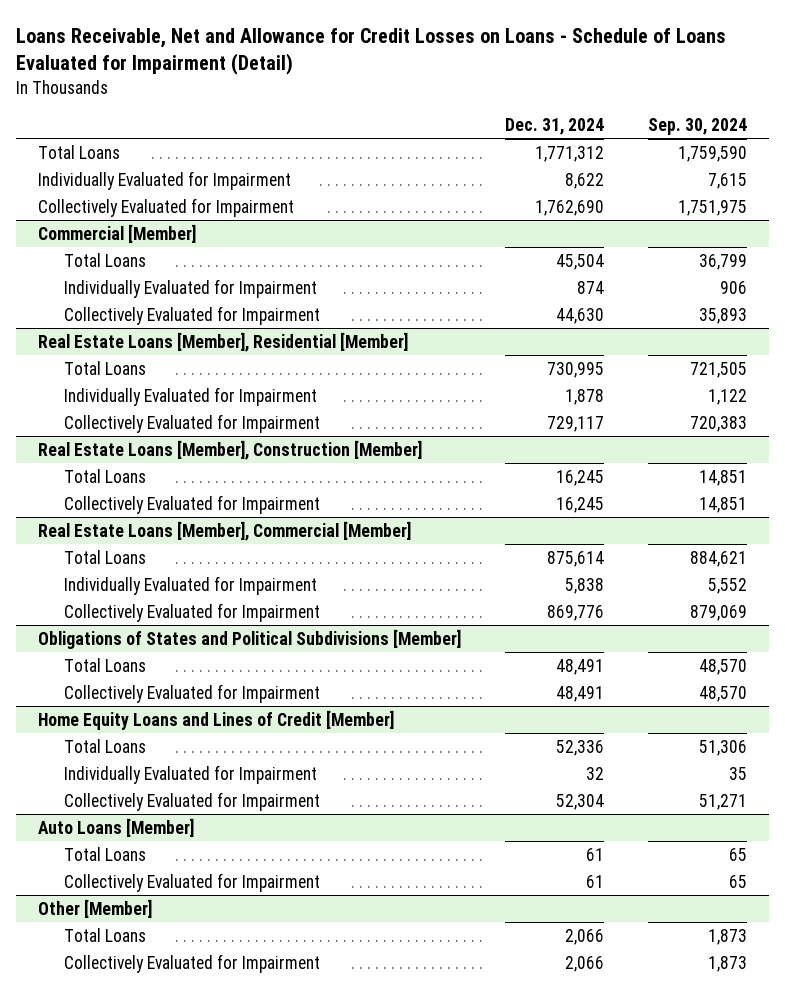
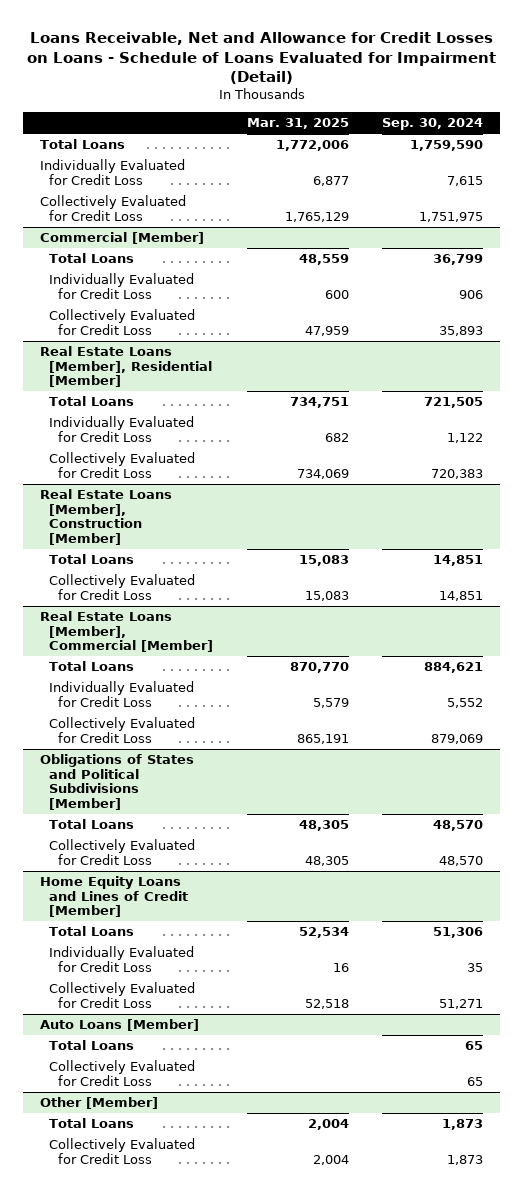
- | Dec. 31, 2024 | Sep. 30, 2024
+ | Mar. 31, 2025 | Sep. 30, 2024
- Individually Evaluated for Impairment | 8,622 | 7,615
- Collectively Evaluated for Impairment | 1,762,690 | 1,751,975
+ Individually Evaluated for Credit Loss | 6,877 | 7,615
+ Collectively Evaluated for Credit Loss | 1,765,129 | 1,751,975
@ Commercial [Member]
- Individually Evaluated for Impairment | 874 | 906
- Collectively Evaluated for Impairment | 44,630 | 35,893
+ Individually Evaluated for Credit Loss | 600 | 906
+ Collectively Evaluated for Credit Loss | 47,959 | 35,893
@ Real Estate Loans [Member], Residential [Member]
- Individually Evaluated for Impairment | 1,878 | 1,122
- Collectively Evaluated for Impairment | 729,117 | 720,383
+ Individually Evaluated for Credit Loss | 682 | 1,122
+ Collectively Evaluated for Credit Loss | 734,069 | 720,383
@ Real Estate Loans [Member], Construction [Member]
- Collectively Evaluated for Impairment | 16,245 | 14,851
+ Collectively Evaluated for Credit Loss | 15,083 | 14,851
@ Real Estate Loans [Member], Commercial [Member]
- Individually Evaluated for Impairment | 5,838 | 5,552
- Collectively Evaluated for Impairment | 869,776 | 879,069
+ Individually Evaluated for Credit Loss | 5,579 | 5,552
+ Collectively Evaluated for Credit Loss | 865,191 | 879,069
@ Obligations of States and Political Subdivisions [Member]
- Collectively Evaluated for Impairment | 48,491 | 48,570
+ Collectively Evaluated for Credit Loss | 48,305 | 48,570
@ Home Equity Loans and Lines of Credit [Member]
- Individually Evaluated for Impairment | 32 | 35
- Collectively Evaluated for Impairment | 52,304 | 51,271
+ Individually Evaluated for Credit Loss | 16 | 35
+ Collectively Evaluated for Credit Loss | 52,518 | 51,271
@ Auto Loans [Member]
- Collectively Evaluated for Impairment | 61 | 65
+ Collectively Evaluated for Credit Loss | | 65
@ Other [Member]
- Collectively Evaluated for Impairment | 2,066 | 1,873
+ Collectively Evaluated for Credit Loss | 2,004 | 1,873

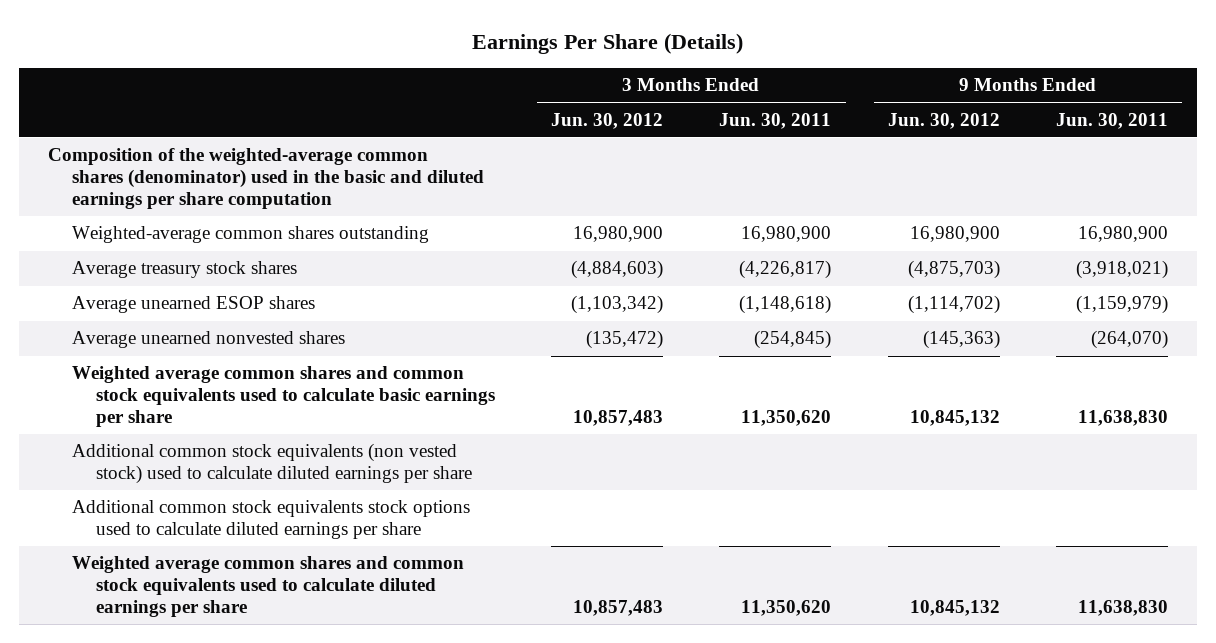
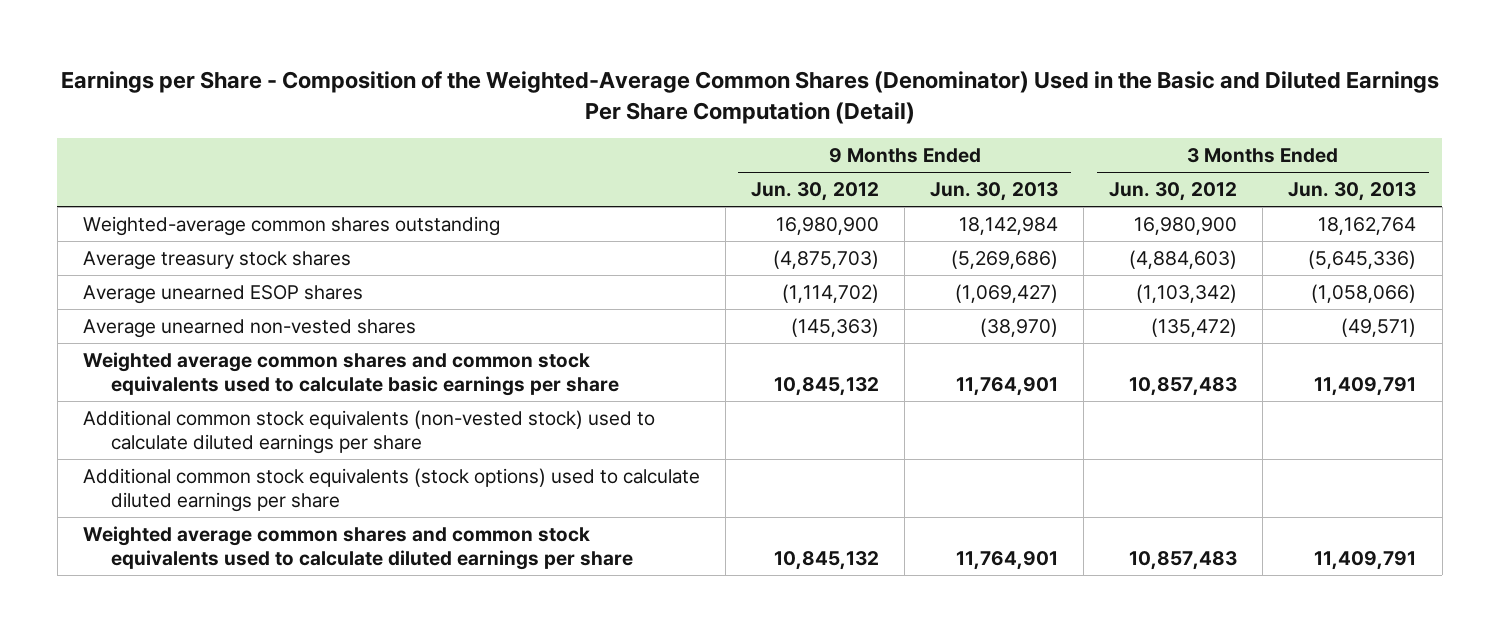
- Earnings Per Share (Details)
+ Earnings per Share - Composition of the Weighted-Average Common Shares (Denominator) Used in the Basic and Diluted Earnings Per Share Computation (Detail)
- | 3 Months Ended Jun. 30, 2012 | 3 Months Ended Jun. 30, 2011 | 9 Months Ended Jun. 30, 2012 | 9 Months Ended Jun. 30, 2011
+ | 9 Months Ended Jun. 30, 2012 | 9 Months Ended Jun. 30, 2013 | 3 Months Ended Jun. 30, 2012 | 3 Months Ended Jun. 30, 2013
- Composition of the weighted-average common shares (denominator) used in the basic and diluted earnings per share computation
- Average unearned nonvested shares | (135,472) | (254,845) | (145,363) | (264,070)
+ Average unearned non-vested shares | (145,363) | (38,970) | (135,472) | (49,571)
- Additional common stock equivalents (non vested stock) used to calculate diluted earnings per share
- Additional common stock equivalents stock options used to calculate diluted earnings per share
+ Additional common stock equivalents (non-vested stock) used to calculate diluted earnings per share
+ Additional common stock equivalents (stock options) used to calculate diluted earnings per share

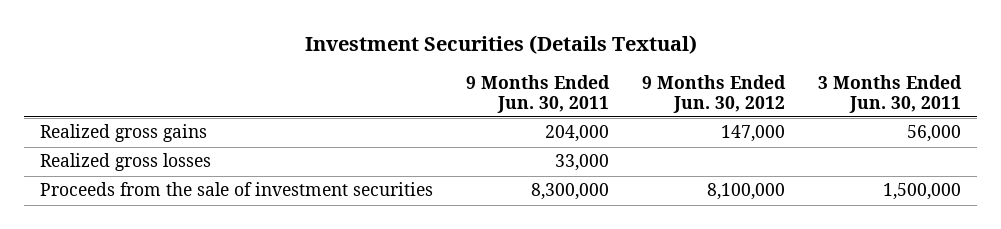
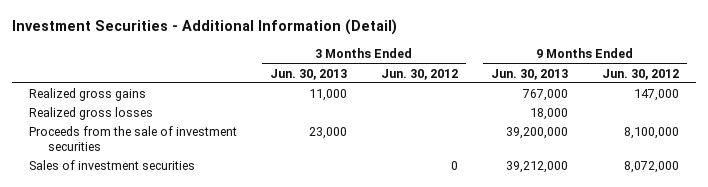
- Investment Securities (Details Textual)
+ Investment Securities - Additional Information (Detail)
- | 9 Months Ended Jun. 30, 2011 | 9 Months Ended Jun. 30, 2012 | 3 Months Ended Jun. 30, 2011
+ | 3 Months Ended Jun. 30, 2013 | 3 Months Ended Jun. 30, 2012 | 9 Months Ended Jun. 30, 2013 | 9 Months Ended Jun. 30, 2012
+ Sales of investment securities | | 0 | 39,212,000 | 8,072,000

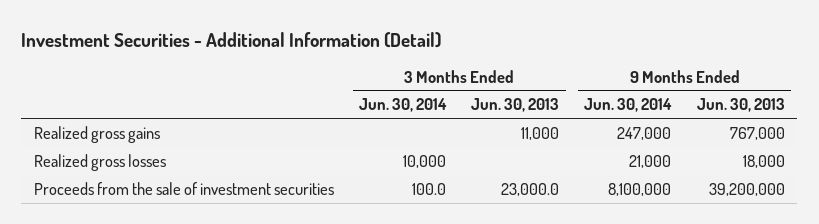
- | 3 Months Ended Jun. 30, 2013 | 3 Months Ended Jun. 30, 2012 | 9 Months Ended Jun. 30, 2013 | 9 Months Ended Jun. 30, 2012
+ | 3 Months Ended Jun. 30, 2014 | 3 Months Ended Jun. 30, 2013 | 9 Months Ended Jun. 30, 2014 | 9 Months Ended Jun. 30, 2013
- Proceeds from the sale of investment securities | 23,000 | | 39,200,000 | 8,100,000
- Sales of investment securities | | 0 | 39,212,000 | 8,072,000
+ Proceeds from the sale of investment securities | 100.0 | 23,000.0 | 8,100,000 | 39,200,000

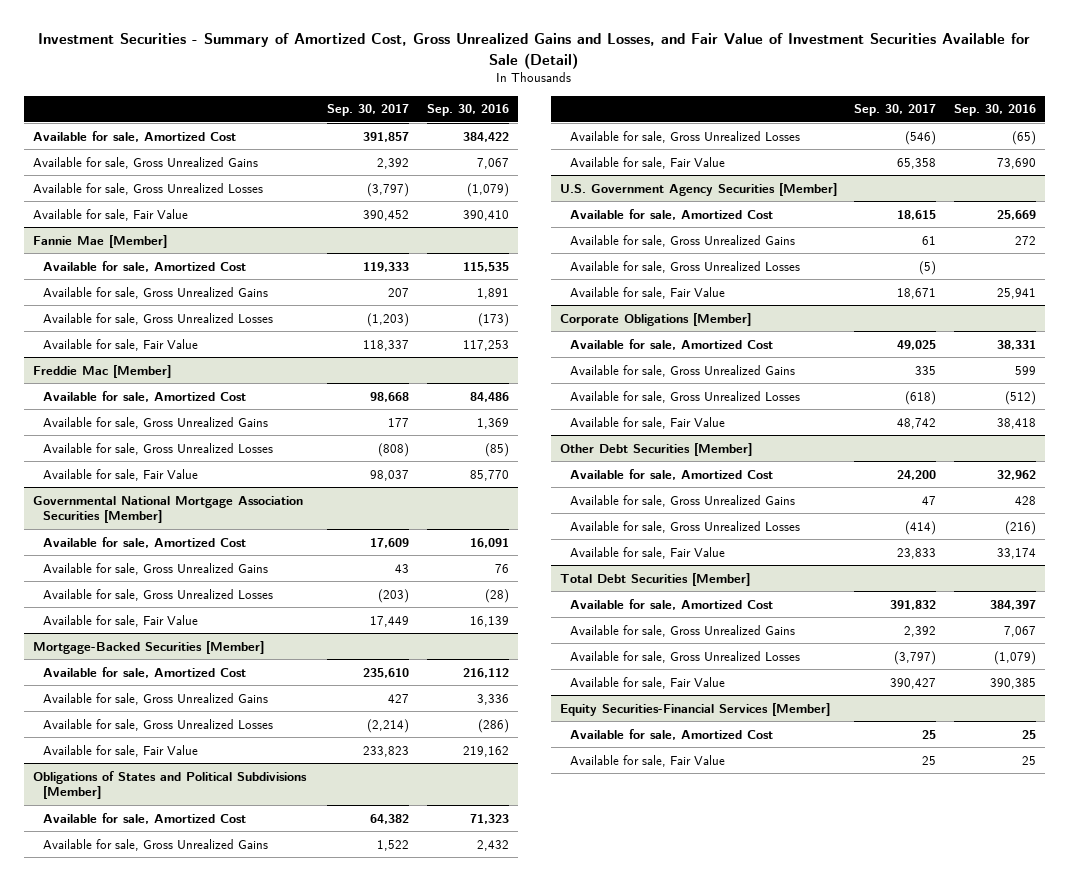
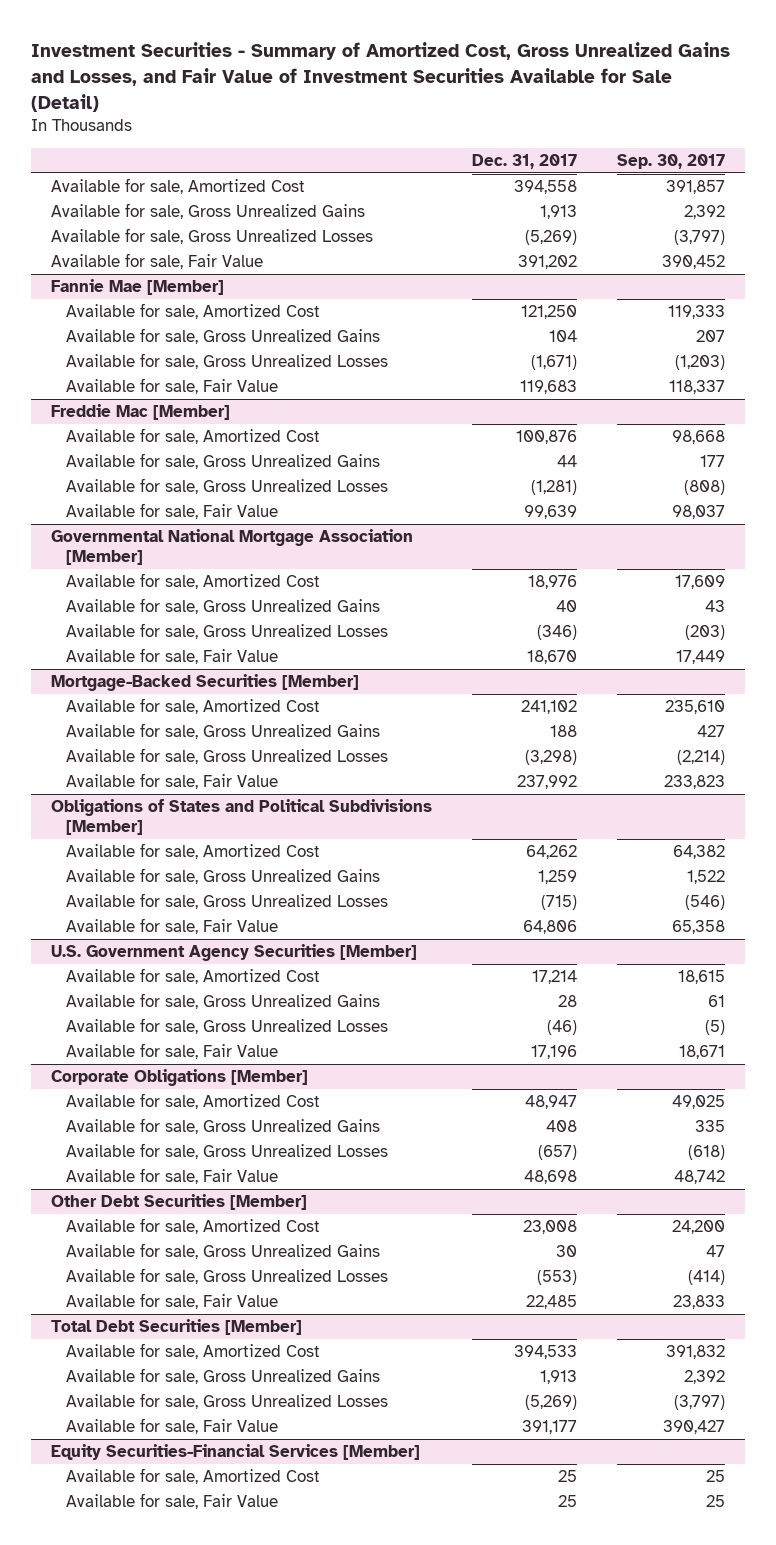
- | Sep. 30, 2017 | Sep. 30, 2016
+ | Dec. 31, 2017 | Sep. 30, 2017
- Governmental National Mortgage Association Securities [Member]
+ Governmental National Mortgage Association [Member]

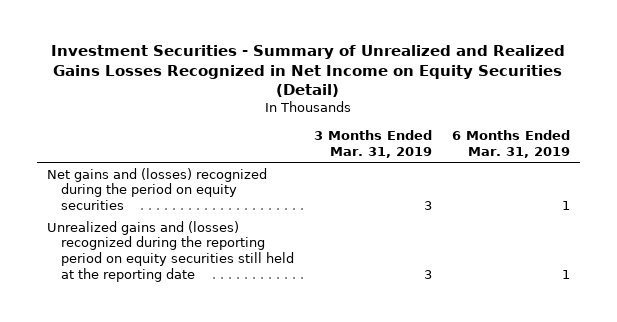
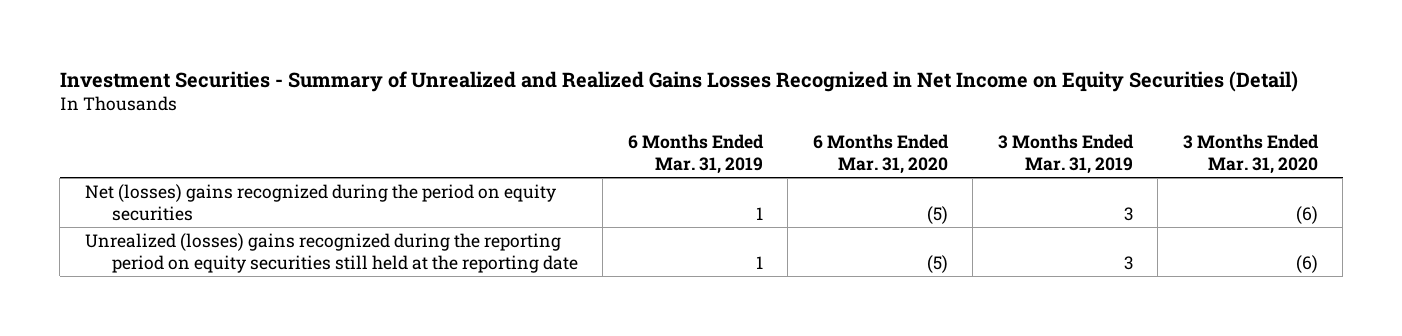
- | 3 Months Ended Mar. 31, 2019 | 6 Months Ended Mar. 31, 2019
+ | 6 Months Ended Mar. 31, 2019 | 6 Months Ended Mar. 31, 2020 | 3 Months Ended Mar. 31, 2019 | 3 Months Ended Mar. 31, 2020
- Net gains and (losses) recognized during the period on equity securities | 3 | 1
- Unrealized gains and (losses) recognized during the reporting period on equity securities still held at the reporting date | 3 | 1
+ Net (losses) gains recognized during the period on equity securities | 1 | (5) | 3 | (6)
+ Unrealized (losses) gains recognized during the reporting period on equity securities still held at the reporting date | 1 | (5) | 3 | (6)

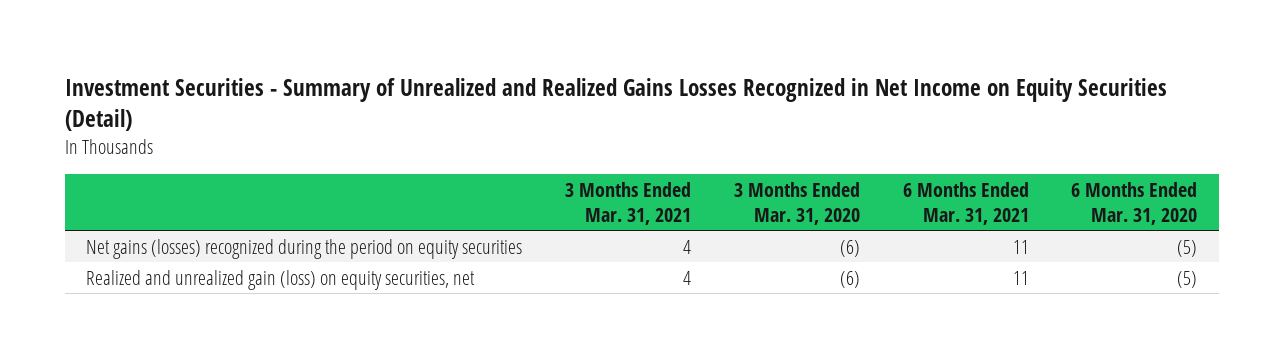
- | 6 Months Ended Mar. 31, 2019 | 6 Months Ended Mar. 31, 2020 | 3 Months Ended Mar. 31, 2019 | 3 Months Ended Mar. 31, 2020
+ | 3 Months Ended Mar. 31, 2021 | 3 Months Ended Mar. 31, 2020 | 6 Months Ended Mar. 31, 2021 | 6 Months Ended Mar. 31, 2020
- Net (losses) gains recognized during the period on equity securities | 1 | (5) | 3 | (6)
- Unrealized (losses) gains recognized during the reporting period on equity securities still held at the reporting date | 1 | (5) | 3 | (6)
+ Net gains (losses) recognized during the period on equity securities | 4 | (6) | 11 | (5)
+ Realized and unrealized gain (loss) on equity securities, net | 4 | (6) | 11 | (5)

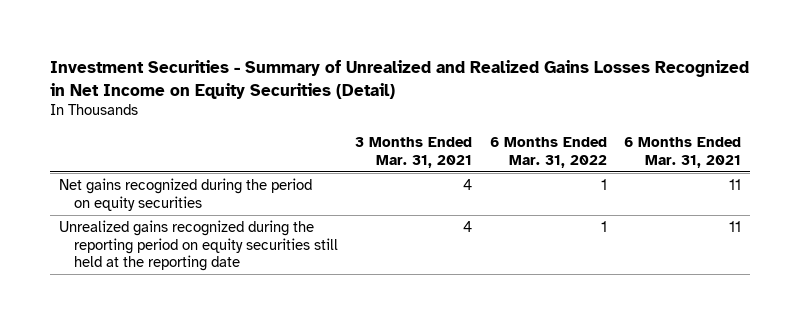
- | 3 Months Ended Mar. 31, 2021 | 3 Months Ended Mar. 31, 2020 | 6 Months Ended Mar. 31, 2021 | 6 Months Ended Mar. 31, 2020
+ | 3 Months Ended Mar. 31, 2021 | 6 Months Ended Mar. 31, 2022 | 6 Months Ended Mar. 31, 2021
- Net gains (losses) recognized during the period on equity securities | 4 | (6) | 11 | (5)
- Realized and unrealized gain (loss) on equity securities, net | 4 | (6) | 11 | (5)
+ Net gains recognized during the period on equity securities | 4 | 1 | 11
+ Unrealized gains recognized during the reporting period on equity securities still held at the reporting date | 4 | 1 | 11

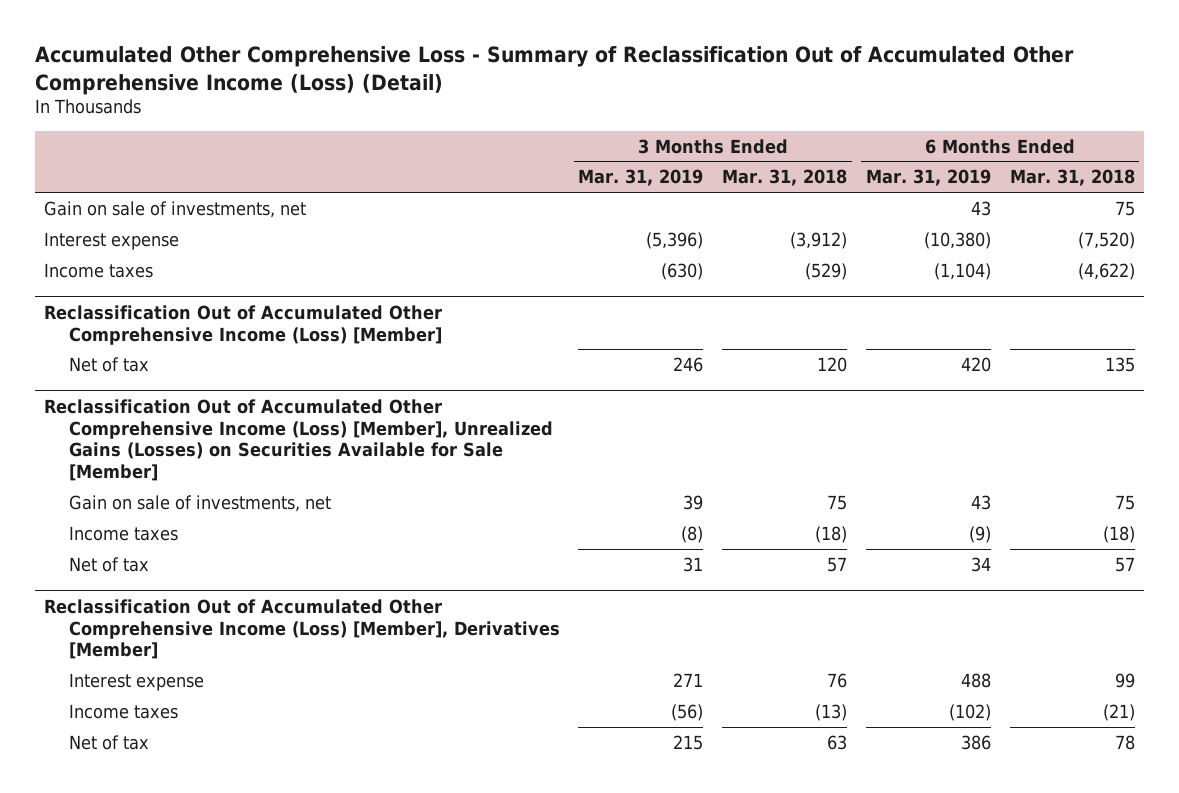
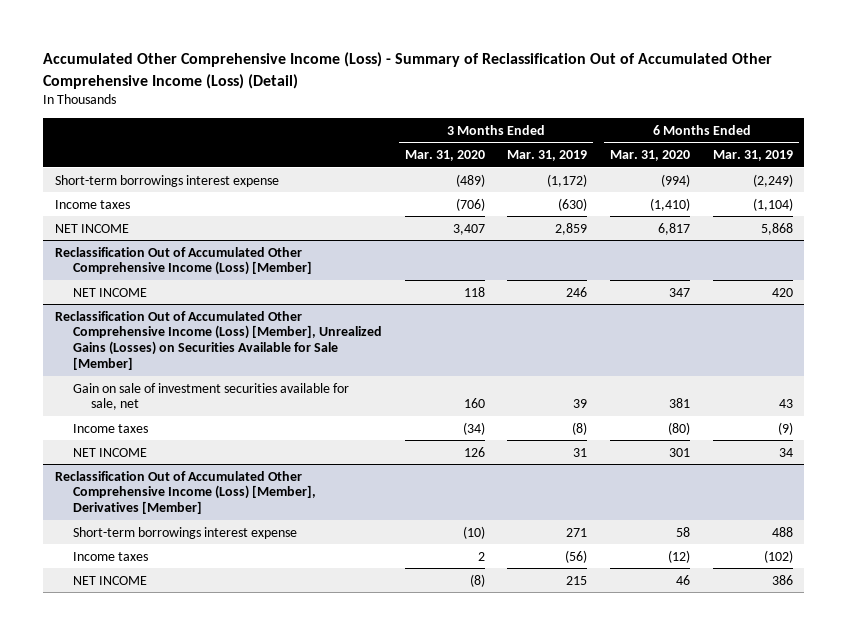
- Accumulated Other Comprehensive Loss - Summary of Reclassification Out of Accumulated Other Comprehensive Income (Loss) (Detail)
+ Accumulated Other Comprehensive Income (Loss) - Summary of Reclassification Out of Accumulated Other Comprehensive Income (Loss) (Detail)
- | 3 Months Ended Mar. 31, 2019 | 3 Months Ended Mar. 31, 2018 | 6 Months Ended Mar. 31, 2019 | 6 Months Ended Mar. 31, 2018
+ | 3 Months Ended Mar. 31, 2020 | 3 Months Ended Mar. 31, 2019 | 6 Months Ended Mar. 31, 2020 | 6 Months Ended Mar. 31, 2019
- Gain on sale of investments, net | | | 43 | 75
- Interest expense | (5,396) | (3,912) | (10,380) | (7,520)
+ Short-term borrowings interest expense | (489) | (1,172) | (994) | (2,249)
+ NET INCOME | 3,407 | 2,859 | 6,817 | 5,868
@ Reclassification Out of Accumulated Other Comprehensive Income (Loss) [Member]
- Net of tax | 246 | 120 | 420 | 135
+ NET INCOME | 118 | 246 | 347 | 420
@ Reclassification Out of Accumulated Other Comprehensive Income (Loss) [Member], Unrealized Gains (Losses) on Securities Available for Sale [Member]
- Gain on sale of investments, net | 39 | 75 | 43 | 75
+ Gain on sale of investment securities available for sale, net | 160 | 39 | 381 | 43
- Net of tax | 31 | 57 | 34 | 57
+ NET INCOME | 126 | 31 | 301 | 34
@ Reclassification Out of Accumulated Other Comprehensive Income (Loss) [Member], Derivatives [Member]
- Interest expense | 271 | 76 | 488 | 99
+ Short-term borrowings interest expense | (10) | 271 | 58 | 488
- Net of tax | 215 | 63 | 386 | 78
+ NET INCOME | (8) | 215 | 46 | 386

